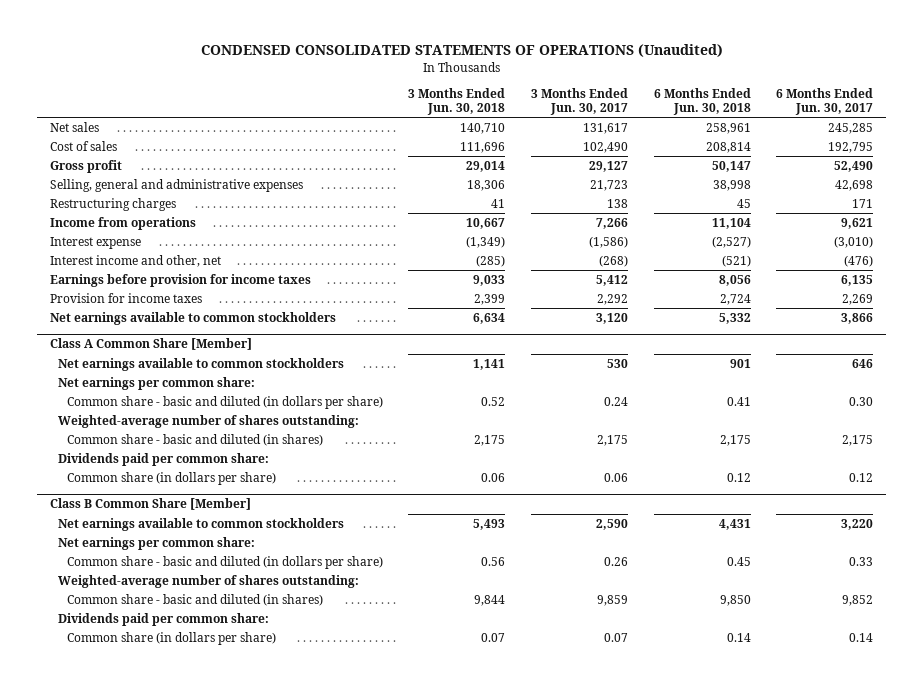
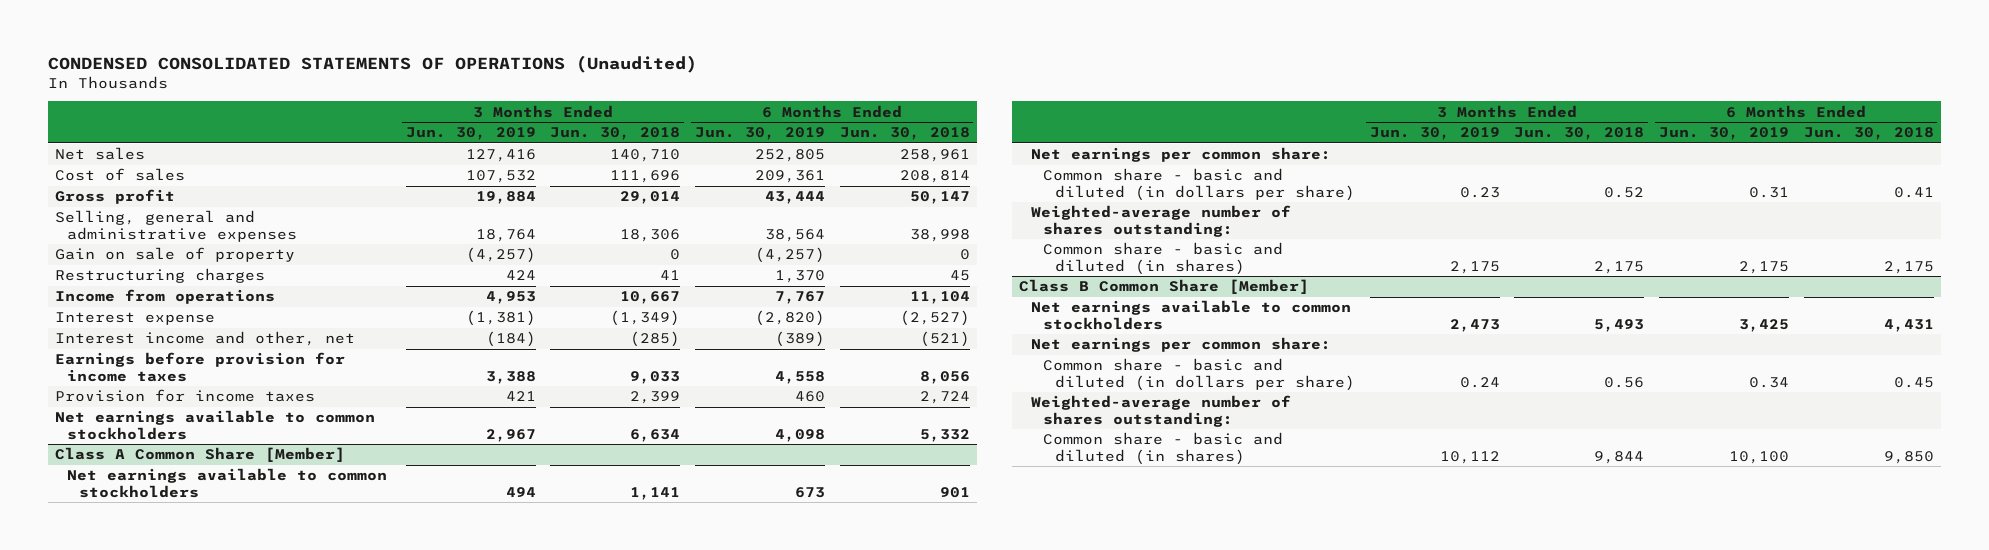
- | 3 Months Ended Jun. 30, 2018 | 3 Months Ended Jun. 30, 2017 | 6 Months Ended Jun. 30, 2018 | 6 Months Ended Jun. 30, 2017
+ | 3 Months Ended Jun. 30, 2019 | 3 Months Ended Jun. 30, 2018 | 6 Months Ended Jun. 30, 2019 | 6 Months Ended Jun. 30, 2018
+ Gain on sale of property | (4,257) | 0 | (4,257) | 0
@ Class A Common Share [Member]
- Dividends paid per common share:
- Common share (in dollars per share) | 0.06 | 0.06 | 0.12 | 0.12
@ Class B Common Share [Member]
- Dividends paid per common share:
- Common share (in dollars per share) | 0.07 | 0.07 | 0.14 | 0.14

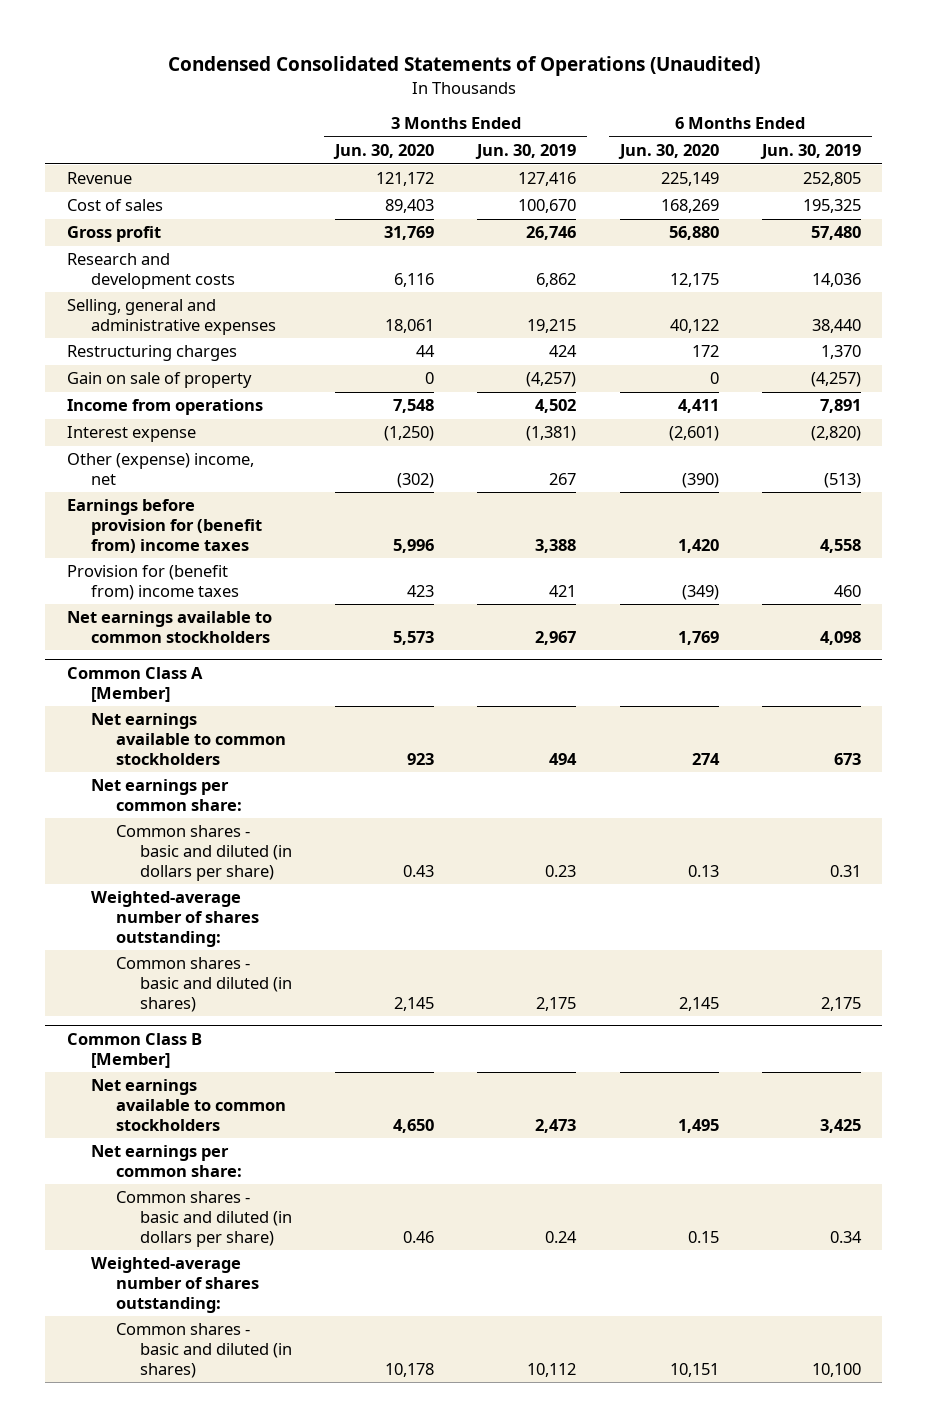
- CONDENSED CONSOLIDATED STATEMENTS OF OPERATIONS (Unaudited)
+ Condensed Consolidated Statements of Operations (Unaudited)
- | 3 Months Ended Jun. 30, 2019 | 3 Months Ended Jun. 30, 2018 | 6 Months Ended Jun. 30, 2019 | 6 Months Ended Jun. 30, 2018
+ | 3 Months Ended Jun. 30, 2020 | 3 Months Ended Jun. 30, 2019 | 6 Months Ended Jun. 30, 2020 | 6 Months Ended Jun. 30, 2019
- Net sales | 127,416 | 140,710 | 252,805 | 258,961
- Cost of sales | 107,532 | 111,696 | 209,361 | 208,814
- Gross profit | 19,884 | 29,014 | 43,444 | 50,147
- Selling, general and administrative expenses | 18,764 | 18,306 | 38,564 | 38,998
+ Revenue | 121,172 | 127,416 | 225,149 | 252,805
+ Cost of sales | 89,403 | 100,670 | 168,269 | 195,325
+ Gross profit | 31,769 | 26,746 | 56,880 | 57,480
+ Research and development costs | 6,116 | 6,862 | 12,175 | 14,036
+ Selling, general and administrative expenses | 18,061 | 19,215 | 40,122 | 38,440
- Income from operations | 4,953 | 10,667 | 7,767 | 11,104
moved down: Gain on sale of property | 0 | (4,257) | 0 | (4,257)
+ Income from operations | 7,548 | 4,502 | 4,411 | 7,891
- Interest income and other, net | (184) | (285) | (389) | (521)
- Earnings before provision for income taxes | 3,388 | 9,033 | 4,558 | 8,056
- Provision for income taxes | 421 | 2,399 | 460 | 2,724
+ Other (expense) income, net | (302) | 267 | (390) | (513)
+ Earnings before provision for (benefit from) income taxes | 5,996 | 3,388 | 1,420 | 4,558
+ Provision for (benefit from) income taxes | 423 | 421 | (349) | 460
- Class A Common Share [Member]
+ Common Class A [Member]
- Common share - basic and diluted (in dollars per share) | 0.23 | 0.52 | 0.31 | 0.41
+ Common shares - basic and diluted (in dollars per share) | 0.43 | 0.23 | 0.13 | 0.31
- Common share - basic and diluted (in shares) | 2,175 | 2,175 | 2,175 | 2,175
- Class B Common Share [Member]
+ Common shares - basic and diluted (in shares) | 2,145 | 2,175 | 2,145 | 2,175
+ Common Class B [Member]
- Common share - basic and diluted (in dollars per share) | 0.24 | 0.56 | 0.34 | 0.45
+ Common shares - basic and diluted (in dollars per share) | 0.46 | 0.24 | 0.15 | 0.34
- Common share - basic and diluted (in shares) | 10,112 | 9,844 | 10,100 | 9,850
+ Common shares - basic and diluted (in shares) | 10,178 | 10,112 | 10,151 | 10,100

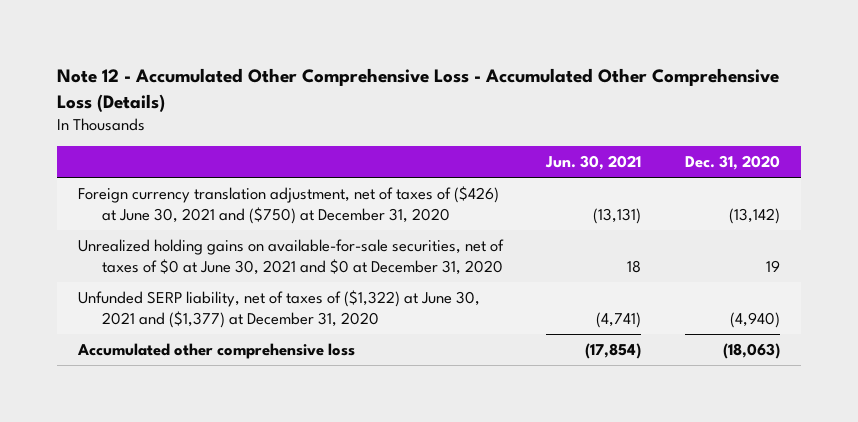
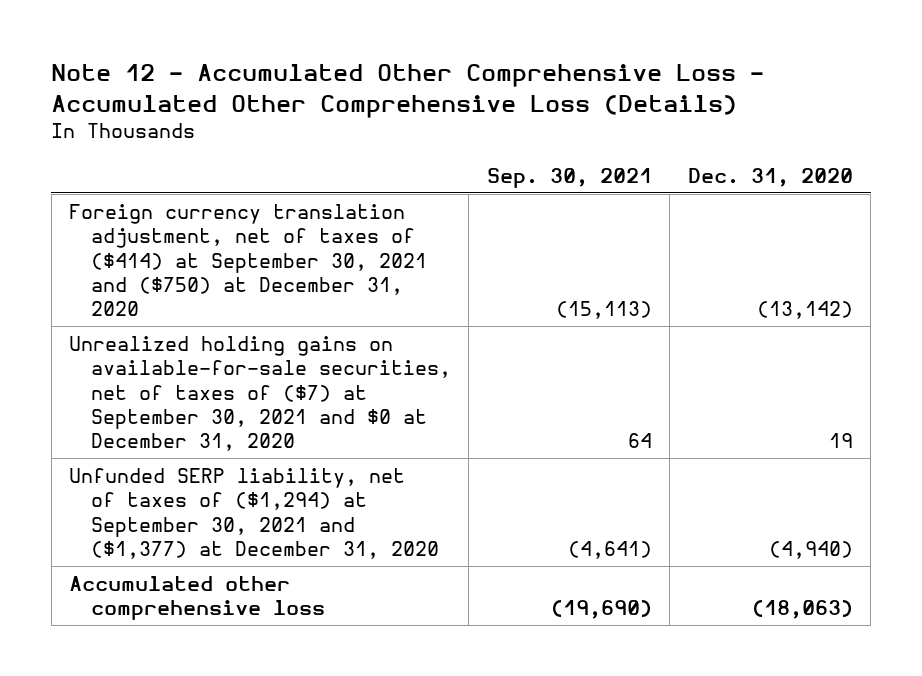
- | Jun. 30, 2021 | Dec. 31, 2020
+ | Sep. 30, 2021 | Dec. 31, 2020
- Foreign currency translation adjustment, net of taxes of ($426) at June 30, 2021 and ($750) at December 31, 2020 | (13,131) | (13,142)
- Unrealized holding gains on available-for-sale securities, net of taxes of $0 at June 30, 2021 and $0 at December 31, 2020 | 18 | 19
- Unfunded SERP liability, net of taxes of ($1,322) at June 30, 2021 and ($1,377) at December 31, 2020 | (4,741) | (4,940)
+ Foreign currency translation adjustment, net of taxes of ($414) at September 30, 2021 and ($750) at December 31, 2020 | (15,113) | (13,142)
+ Unrealized holding gains on available-for-sale securities, net of taxes of ($7) at September 30, 2021 and $0 at December 31, 2020 | 64 | 19
+ Unfunded SERP liability, net of taxes of ($1,294) at September 30, 2021 and ($1,377) at December 31, 2020 | (4,641) | (4,940)

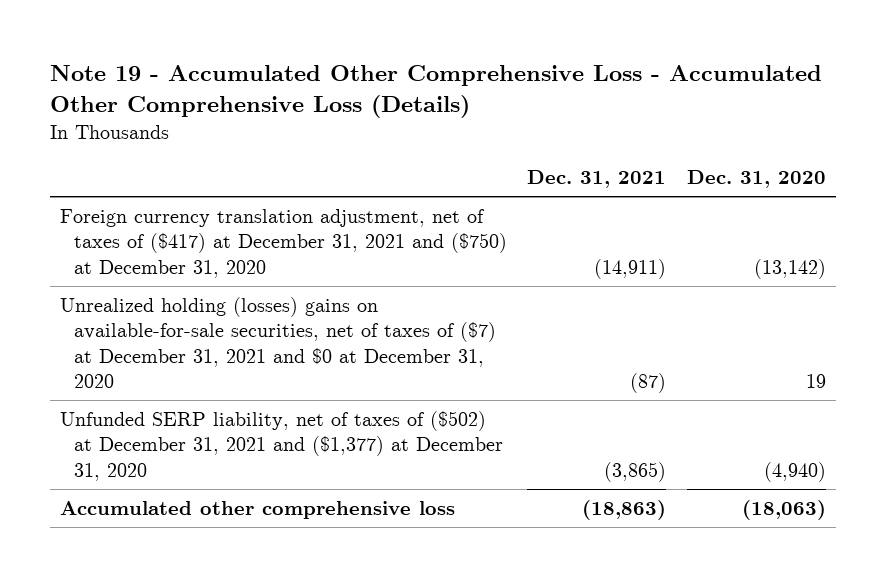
- Note 12 - Accumulated Other Comprehensive Loss - Accumulated Other Comprehensive Loss (Details)
+ Note 19 - Accumulated Other Comprehensive Loss - Accumulated Other Comprehensive Loss (Details)
- | Sep. 30, 2021 | Dec. 31, 2020
+ | Dec. 31, 2021 | Dec. 31, 2020
- Foreign currency translation adjustment, net of taxes of ($414) at September 30, 2021 and ($750) at December 31, 2020 | (15,113) | (13,142)
- Unrealized holding gains on available-for-sale securities, net of taxes of ($7) at September 30, 2021 and $0 at December 31, 2020 | 64 | 19
- Unfunded SERP liability, net of taxes of ($1,294) at September 30, 2021 and ($1,377) at December 31, 2020 | (4,641) | (4,940)
+ Foreign currency translation adjustment, net of taxes of ($417) at December 31, 2021 and ($750) at December 31, 2020 | (14,911) | (13,142)
+ Unrealized holding (losses) gains on available-for-sale securities, net of taxes of ($7) at December 31, 2021 and $0 at December 31, 2020 | (87) | 19
+ Unfunded SERP liability, net of taxes of ($502) at December 31, 2021 and ($1,377) at December 31, 2020 | (3,865) | (4,940)

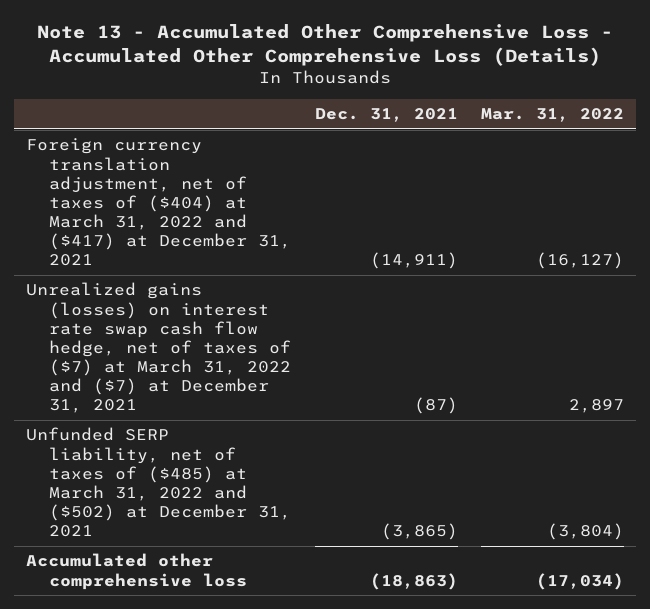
- Note 19 - Accumulated Other Comprehensive Loss - Accumulated Other Comprehensive Loss (Details)
+ Note 13 - Accumulated Other Comprehensive Loss - Accumulated Other Comprehensive Loss (Details)
- | Dec. 31, 2021 | Dec. 31, 2020
+ | Dec. 31, 2021 | Mar. 31, 2022
- Foreign currency translation adjustment, net of taxes of ($417) at December 31, 2021 and ($750) at December 31, 2020 | (14,911) | (13,142)
- Unrealized holding (losses) gains on available-for-sale securities, net of taxes of ($7) at December 31, 2021 and $0 at December 31, 2020 | (87) | 19
- Unfunded SERP liability, net of taxes of ($502) at December 31, 2021 and ($1,377) at December 31, 2020 | (3,865) | (4,940)
+ Foreign currency translation adjustment, net of taxes of ($404) at March 31, 2022 and ($417) at December 31, 2021 | (14,911) | (16,127)
+ Unrealized gains (losses) on interest rate swap cash flow hedge, net of taxes of ($7) at March 31, 2022 and ($7) at December 31, 2021 | (87) | 2,897
+ Unfunded SERP liability, net of taxes of ($485) at March 31, 2022 and ($502) at December 31, 2021 | (3,865) | (3,804)

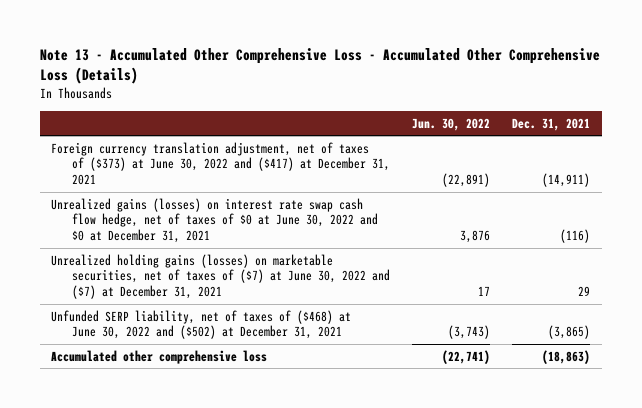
- | Dec. 31, 2021 | Mar. 31, 2022
+ | Jun. 30, 2022 | Dec. 31, 2021
- Foreign currency translation adjustment, net of taxes of ($404) at March 31, 2022 and ($417) at December 31, 2021 | (14,911) | (16,127)
- Unrealized gains (losses) on interest rate swap cash flow hedge, net of taxes of ($7) at March 31, 2022 and ($7) at December 31, 2021 | (87) | 2,897
- Unfunded SERP liability, net of taxes of ($485) at March 31, 2022 and ($502) at December 31, 2021 | (3,865) | (3,804)
+ Foreign currency translation adjustment, net of taxes of ($373) at June 30, 2022 and ($417) at December 31, 2021 | (22,891) | (14,911)
+ Unrealized gains (losses) on interest rate swap cash flow hedge, net of taxes of $0 at June 30, 2022 and $0 at December 31, 2021 | 3,876 | (116)
+ Unrealized holding gains (losses) on marketable securities, net of taxes of ($7) at June 30, 2022 and ($7) at December 31, 2021 | 17 | 29
+ Unfunded SERP liability, net of taxes of ($468) at June 30, 2022 and ($502) at December 31, 2021 | (3,743) | (3,865)

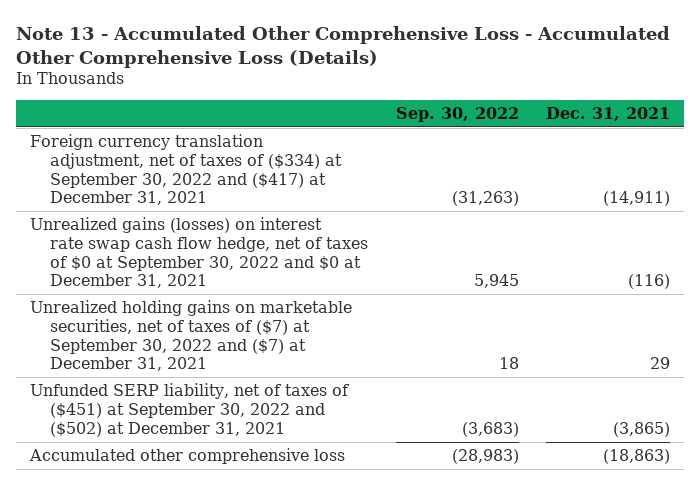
- | Jun. 30, 2022 | Dec. 31, 2021
+ | Sep. 30, 2022 | Dec. 31, 2021
- Foreign currency translation adjustment, net of taxes of ($373) at June 30, 2022 and ($417) at December 31, 2021 | (22,891) | (14,911)
- Unrealized gains (losses) on interest rate swap cash flow hedge, net of taxes of $0 at June 30, 2022 and $0 at December 31, 2021 | 3,876 | (116)
- Unrealized holding gains (losses) on marketable securities, net of taxes of ($7) at June 30, 2022 and ($7) at December 31, 2021 | 17 | 29
- Unfunded SERP liability, net of taxes of ($468) at June 30, 2022 and ($502) at December 31, 2021 | (3,743) | (3,865)
+ Foreign currency translation adjustment, net of taxes of ($334) at September 30, 2022 and ($417) at December 31, 2021 | (31,263) | (14,911)
+ Unrealized gains (losses) on interest rate swap cash flow hedge, net of taxes of $0 at September 30, 2022 and $0 at December 31, 2021 | 5,945 | (116)
+ Unrealized holding gains on marketable securities, net of taxes of ($7) at September 30, 2022 and ($7) at December 31, 2021 | 18 | 29
+ Unfunded SERP liability, net of taxes of ($451) at September 30, 2022 and ($502) at December 31, 2021 | (3,683) | (3,865)

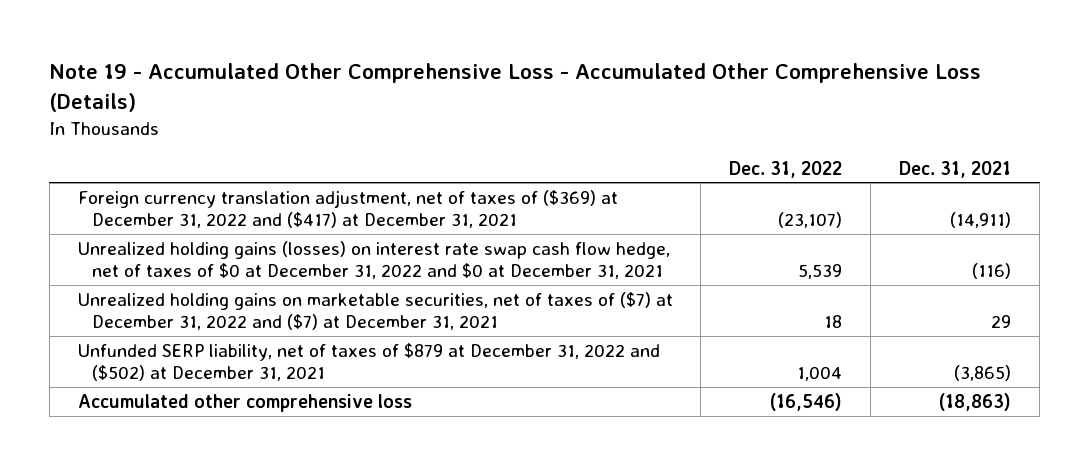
- Note 13 - Accumulated Other Comprehensive Loss - Accumulated Other Comprehensive Loss (Details)
+ Note 19 - Accumulated Other Comprehensive Loss - Accumulated Other Comprehensive Loss (Details)
- | Sep. 30, 2022 | Dec. 31, 2021
+ | Dec. 31, 2022 | Dec. 31, 2021
- Foreign currency translation adjustment, net of taxes of ($334) at September 30, 2022 and ($417) at December 31, 2021 | (31,263) | (14,911)
- Unrealized gains (losses) on interest rate swap cash flow hedge, net of taxes of $0 at September 30, 2022 and $0 at December 31, 2021 | 5,945 | (116)
- Unrealized holding gains on marketable securities, net of taxes of ($7) at September 30, 2022 and ($7) at December 31, 2021 | 18 | 29
- Unfunded SERP liability, net of taxes of ($451) at September 30, 2022 and ($502) at December 31, 2021 | (3,683) | (3,865)
+ Foreign currency translation adjustment, net of taxes of ($369) at December 31, 2022 and ($417) at December 31, 2021 | (23,107) | (14,911)
+ Unrealized holding gains (losses) on interest rate swap cash flow hedge, net of taxes of $0 at December 31, 2022 and $0 at December 31, 2021 | 5,539 | (116)
+ Unrealized holding gains on marketable securities, net of taxes of ($7) at December 31, 2022 and ($7) at December 31, 2021 | 18 | 29
+ Unfunded SERP liability, net of taxes of $879 at December 31, 2022 and ($502) at December 31, 2021 | 1,004 | (3,865)

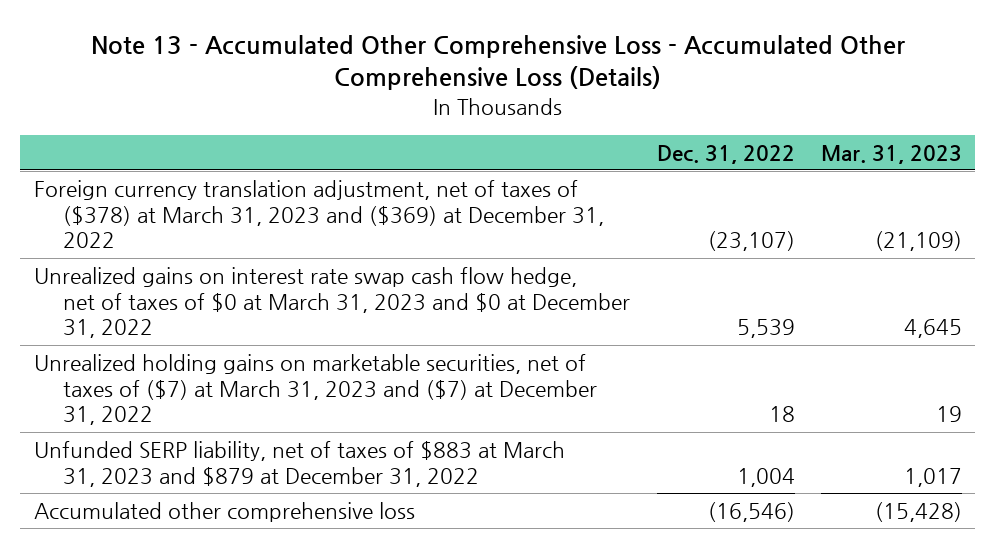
- Note 19 - Accumulated Other Comprehensive Loss - Accumulated Other Comprehensive Loss (Details)
+ Note 13 - Accumulated Other Comprehensive Loss - Accumulated Other Comprehensive Loss (Details)
- | Dec. 31, 2022 | Dec. 31, 2021
+ | Dec. 31, 2022 | Mar. 31, 2023
- Foreign currency translation adjustment, net of taxes of ($369) at December 31, 2022 and ($417) at December 31, 2021 | (23,107) | (14,911)
- Unrealized holding gains (losses) on interest rate swap cash flow hedge, net of taxes of $0 at December 31, 2022 and $0 at December 31, 2021 | 5,539 | (116)
- Unrealized holding gains on marketable securities, net of taxes of ($7) at December 31, 2022 and ($7) at December 31, 2021 | 18 | 29
- Unfunded SERP liability, net of taxes of $879 at December 31, 2022 and ($502) at December 31, 2021 | 1,004 | (3,865)
+ Foreign currency translation adjustment, net of taxes of ($378) at March 31, 2023 and ($369) at December 31, 2022 | (23,107) | (21,109)
+ Unrealized gains on interest rate swap cash flow hedge, net of taxes of $0 at March 31, 2023 and $0 at December 31, 2022 | 5,539 | 4,645
+ Unrealized holding gains on marketable securities, net of taxes of ($7) at March 31, 2023 and ($7) at December 31, 2022 | 18 | 19
+ Unfunded SERP liability, net of taxes of $883 at March 31, 2023 and $879 at December 31, 2022 | 1,004 | 1,017

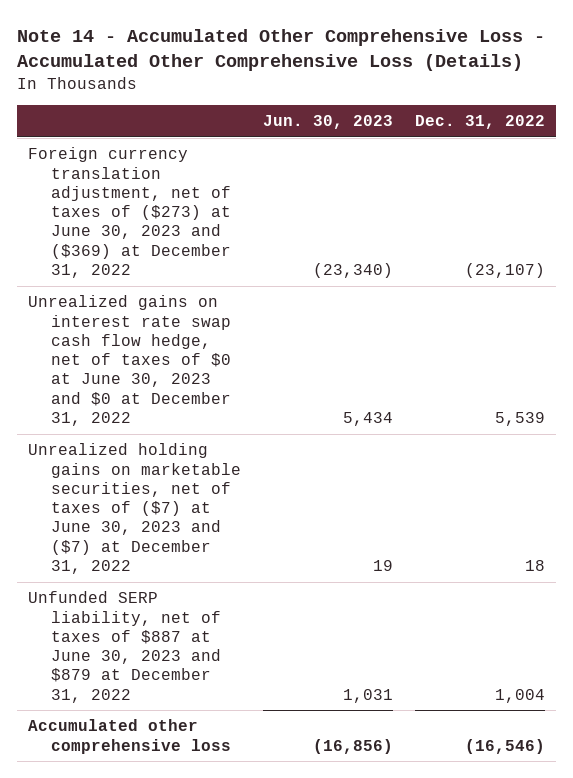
- Note 13 - Accumulated Other Comprehensive Loss - Accumulated Other Comprehensive Loss (Details)
+ Note 14 - Accumulated Other Comprehensive Loss - Accumulated Other Comprehensive Loss (Details)
- | Dec. 31, 2022 | Mar. 31, 2023
+ | Jun. 30, 2023 | Dec. 31, 2022
- Foreign currency translation adjustment, net of taxes of ($378) at March 31, 2023 and ($369) at December 31, 2022 | (23,107) | (21,109)
- Unrealized gains on interest rate swap cash flow hedge, net of taxes of $0 at March 31, 2023 and $0 at December 31, 2022 | 5,539 | 4,645
- Unrealized holding gains on marketable securities, net of taxes of ($7) at March 31, 2023 and ($7) at December 31, 2022 | 18 | 19
- Unfunded SERP liability, net of taxes of $883 at March 31, 2023 and $879 at December 31, 2022 | 1,004 | 1,017
+ Foreign currency translation adjustment, net of taxes of ($273) at June 30, 2023 and ($369) at December 31, 2022 | (23,340) | (23,107)
+ Unrealized gains on interest rate swap cash flow hedge, net of taxes of $0 at June 30, 2023 and $0 at December 31, 2022 | 5,434 | 5,539
+ Unrealized holding gains on marketable securities, net of taxes of ($7) at June 30, 2023 and ($7) at December 31, 2022 | 19 | 18
+ Unfunded SERP liability, net of taxes of $887 at June 30, 2023 and $879 at December 31, 2022 | 1,031 | 1,004

